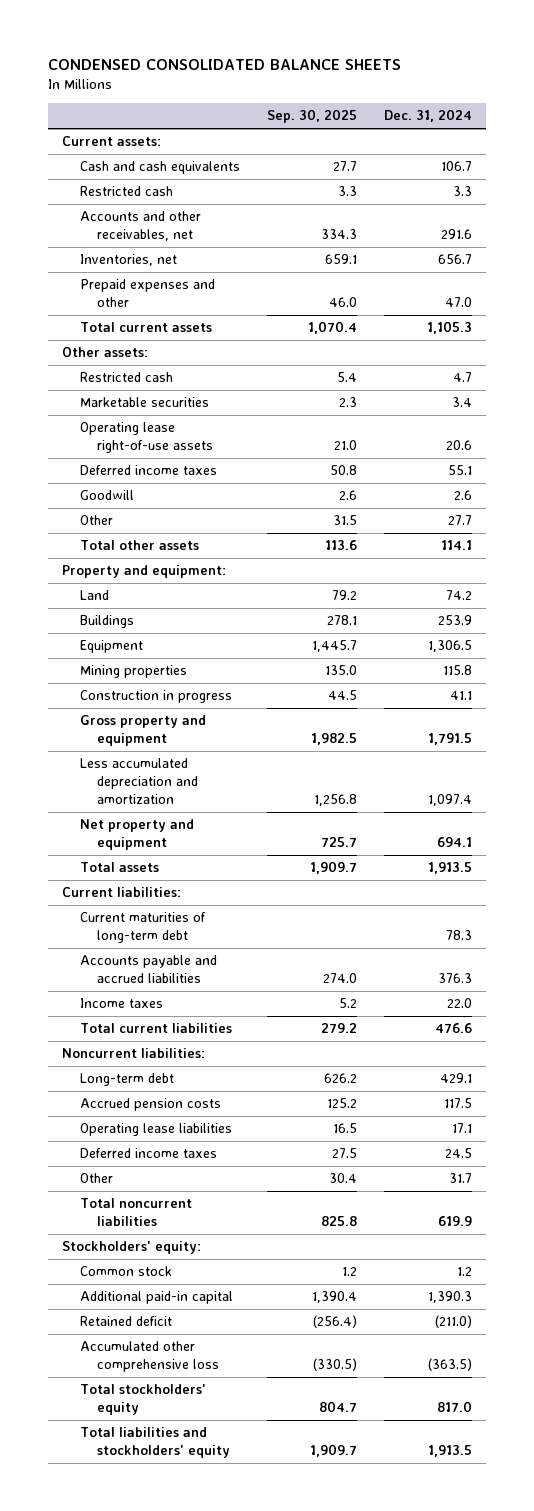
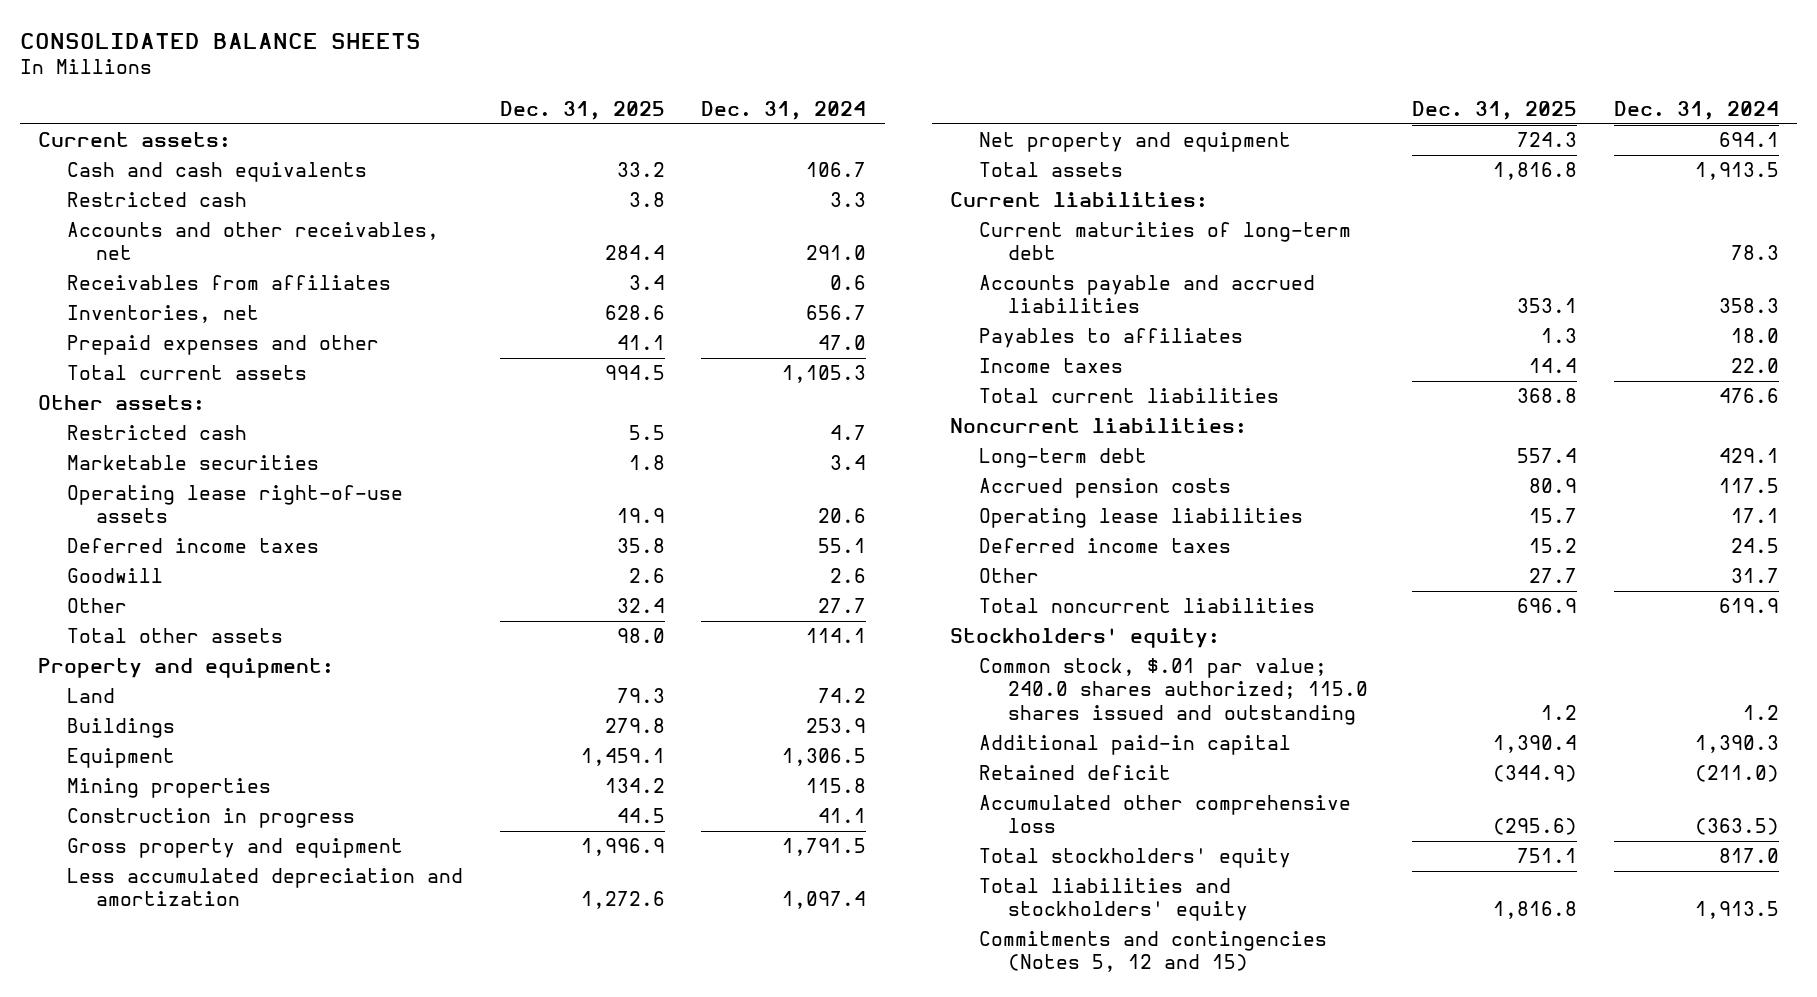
- CONDENSED CONSOLIDATED BALANCE SHEETS
+ CONSOLIDATED BALANCE SHEETS
- | Sep. 30, 2025 | Dec. 31, 2024
+ | Dec. 31, 2025 | Dec. 31, 2024
- Accounts and other receivables, net | 334.3 | 291.6
+ Accounts and other receivables, net | 284.4 | 291.0
+ Receivables from affiliates | 3.4 | 0.6
- Accounts payable and accrued liabilities | 274.0 | 376.3
+ Accounts payable and accrued liabilities | 353.1 | 358.3
+ Payables to affiliates | 1.3 | 18.0
- Common stock | 1.2 | 1.2
+ Common stock, $.01 par value; 240.0 shares authorized; 115.0 shares issued and outstanding | 1.2 | 1.2
+ Commitments and contingencies (Notes 5, 12 and 15)

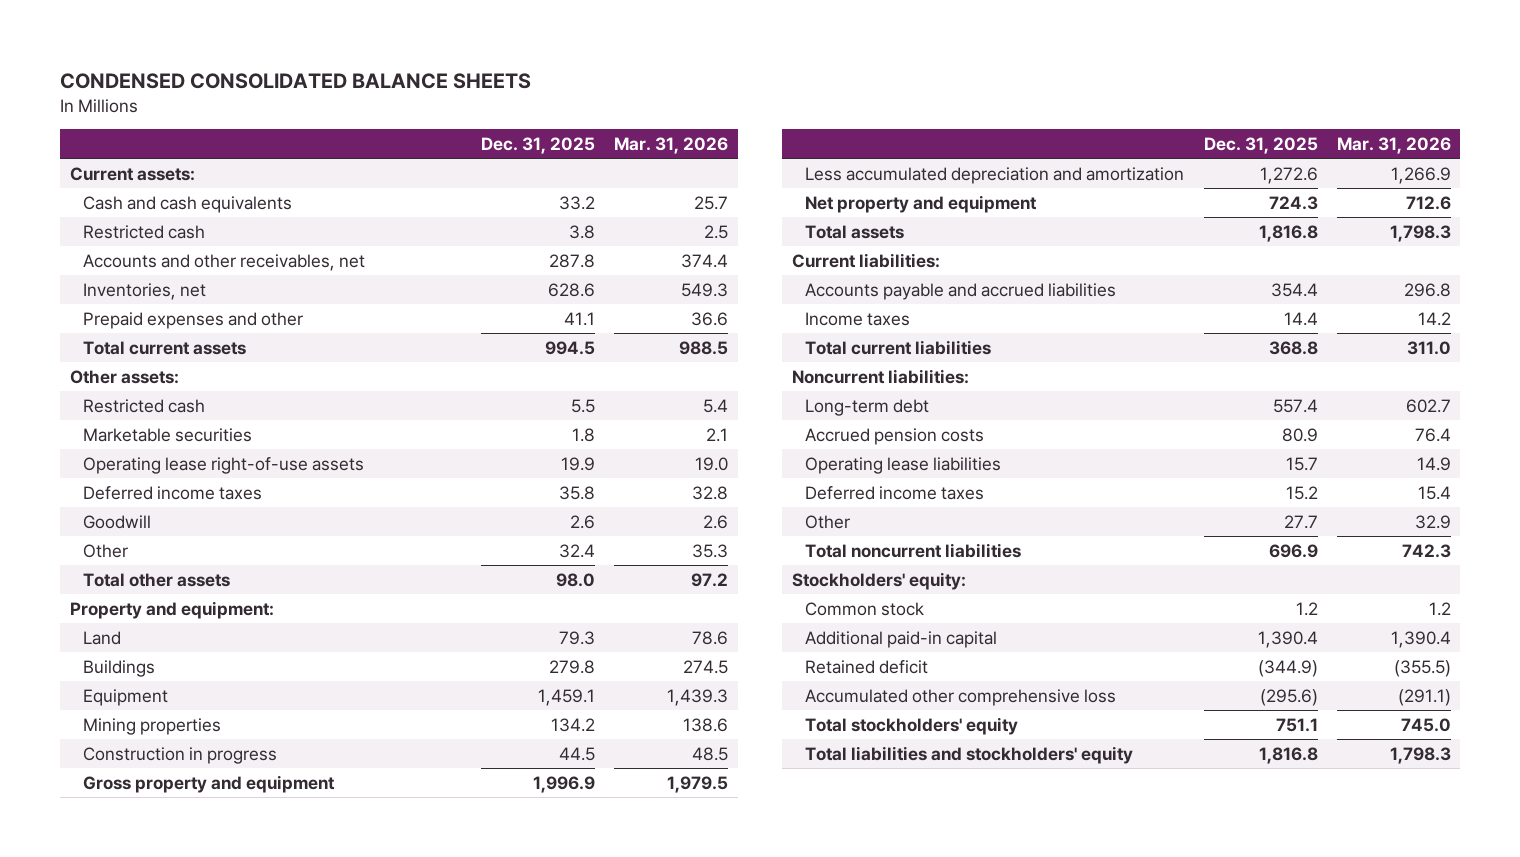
- CONSOLIDATED BALANCE SHEETS
+ CONDENSED CONSOLIDATED BALANCE SHEETS
- | Dec. 31, 2025 | Dec. 31, 2024
+ | Dec. 31, 2025 | Mar. 31, 2026
- Accounts and other receivables, net | 284.4 | 291.0
- Receivables from affiliates | 3.4 | 0.6
+ Accounts and other receivables, net | 287.8 | 374.4
- Current maturities of long-term debt | | 78.3
- Accounts payable and accrued liabilities | 353.1 | 358.3
- Payables to affiliates | 1.3 | 18.0
+ Accounts payable and accrued liabilities | 354.4 | 296.8
- Common stock, $.01 par value; 240.0 shares authorized; 115.0 shares issued and outstanding | 1.2 | 1.2
+ Common stock | 1.2 | 1.2
- Commitments and contingencies (Notes 5, 12 and 15)

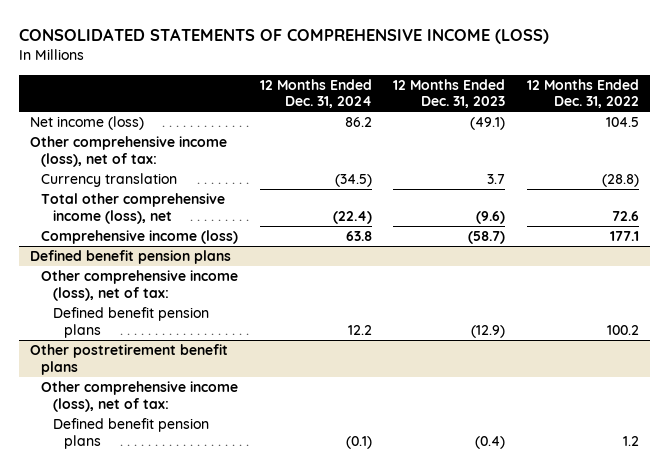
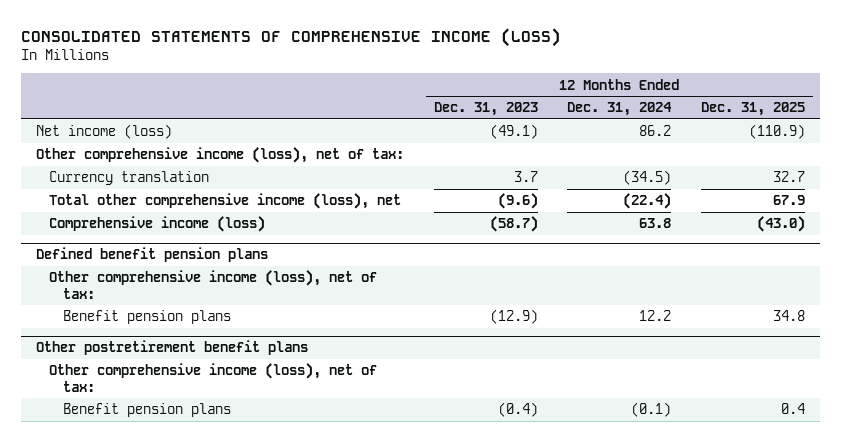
- | 12 Months Ended Dec. 31, 2024 | 12 Months Ended Dec. 31, 2023 | 12 Months Ended Dec. 31, 2022
+ | 12 Months Ended Dec. 31, 2023 | 12 Months Ended Dec. 31, 2024 | 12 Months Ended Dec. 31, 2025
@ Defined benefit pension plans
- Defined benefit pension plans | 12.2 | (12.9) | 100.2
+ Benefit pension plans | (12.9) | 12.2 | 34.8
@ Other postretirement benefit plans
- Defined benefit pension plans | (0.1) | (0.4) | 1.2
+ Benefit pension plans | (0.4) | (0.1) | 0.4

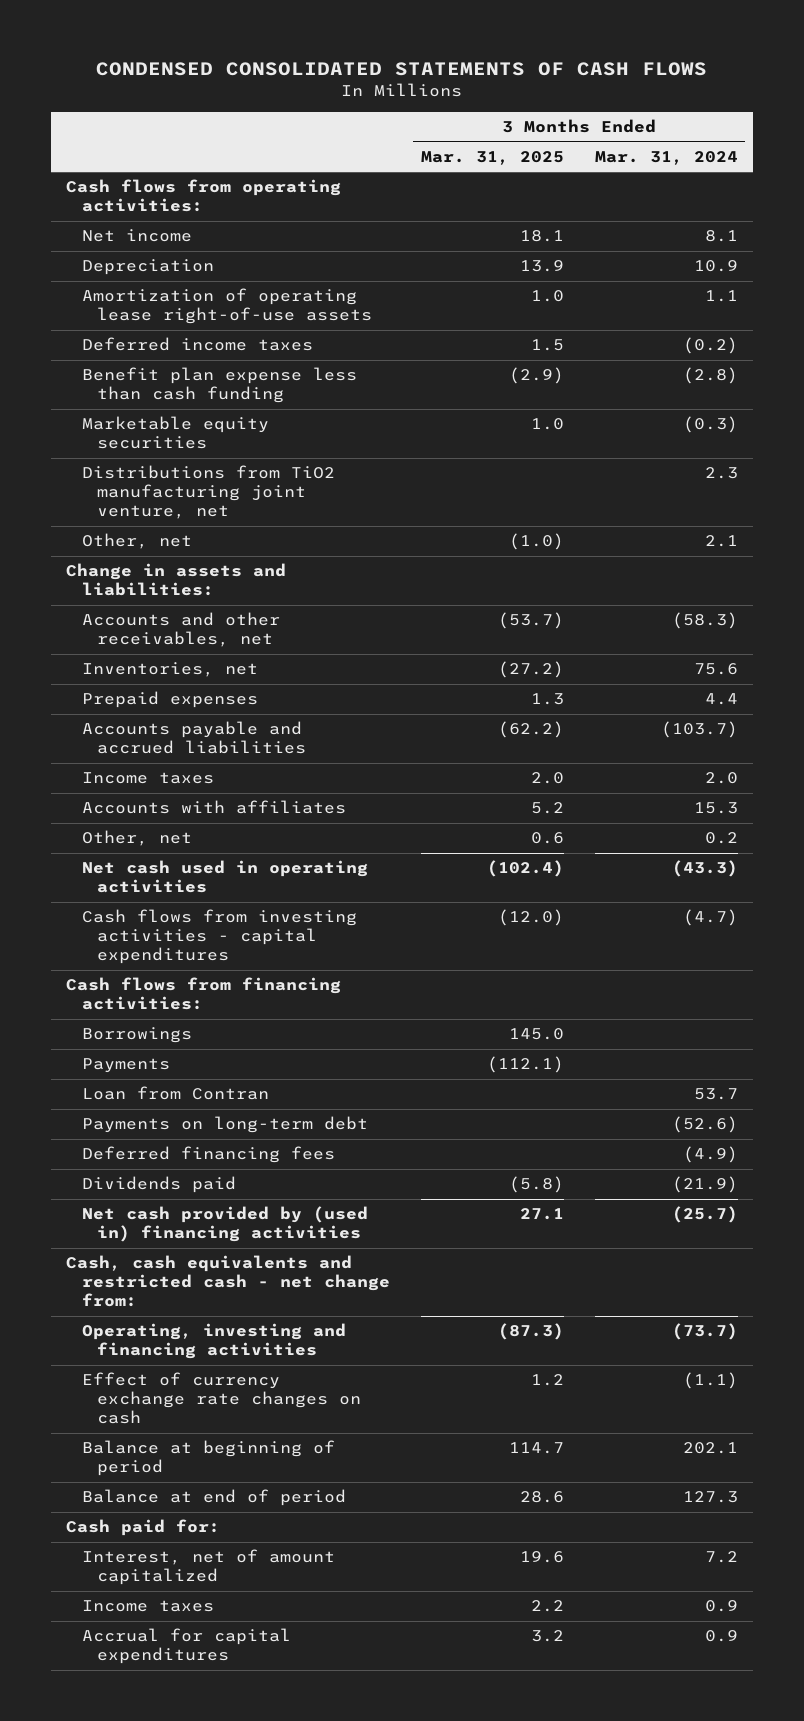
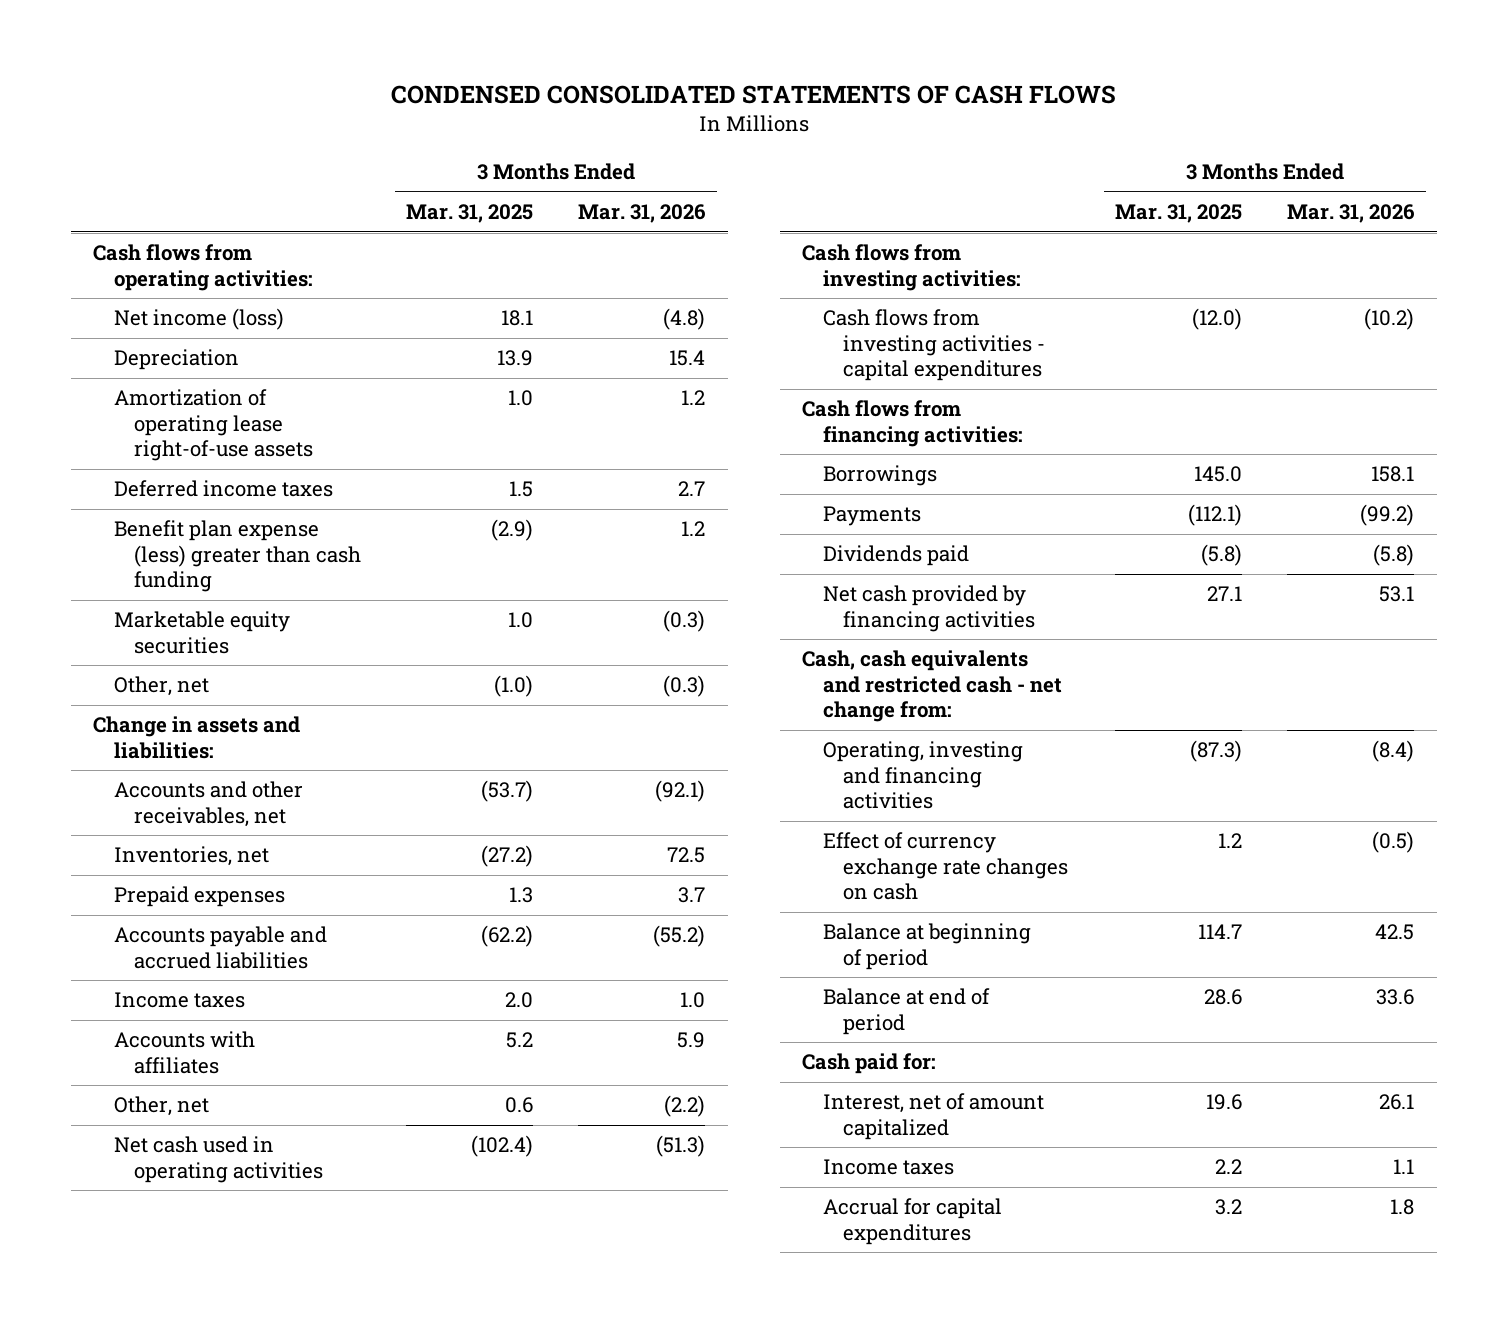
- | 3 Months Ended Mar. 31, 2025 | 3 Months Ended Mar. 31, 2024
+ | 3 Months Ended Mar. 31, 2025 | 3 Months Ended Mar. 31, 2026
- Net income | 18.1 | 8.1
+ Net income (loss) | 18.1 | (4.8)
- Benefit plan expense less than cash funding | (2.9) | (2.8)
+ Benefit plan expense (less) greater than cash funding | (2.9) | 1.2
- Distributions from TiO2 manufacturing joint venture, net | | 2.3
+ Cash flows from investing activities:
- Loan from Contran | | 53.7
- Payments on long-term debt | | (52.6)
- Deferred financing fees | | (4.9)
- Net cash provided by (used in) financing activities | 27.1 | (25.7)
+ Net cash provided by financing activities | 27.1 | 53.1

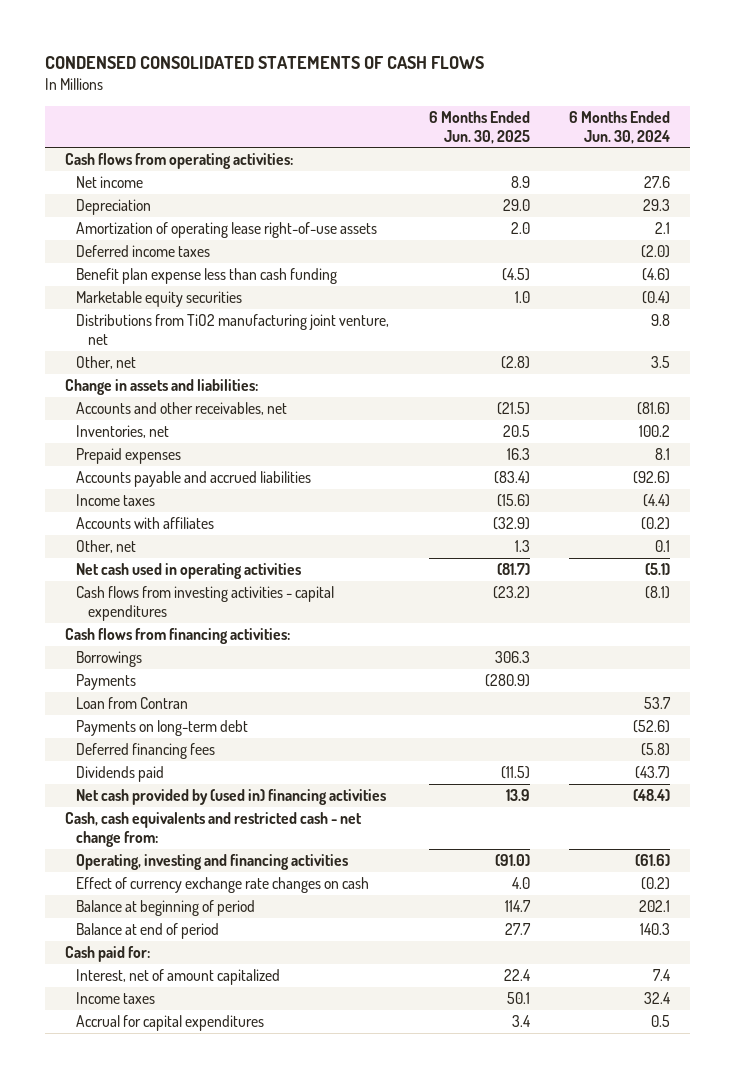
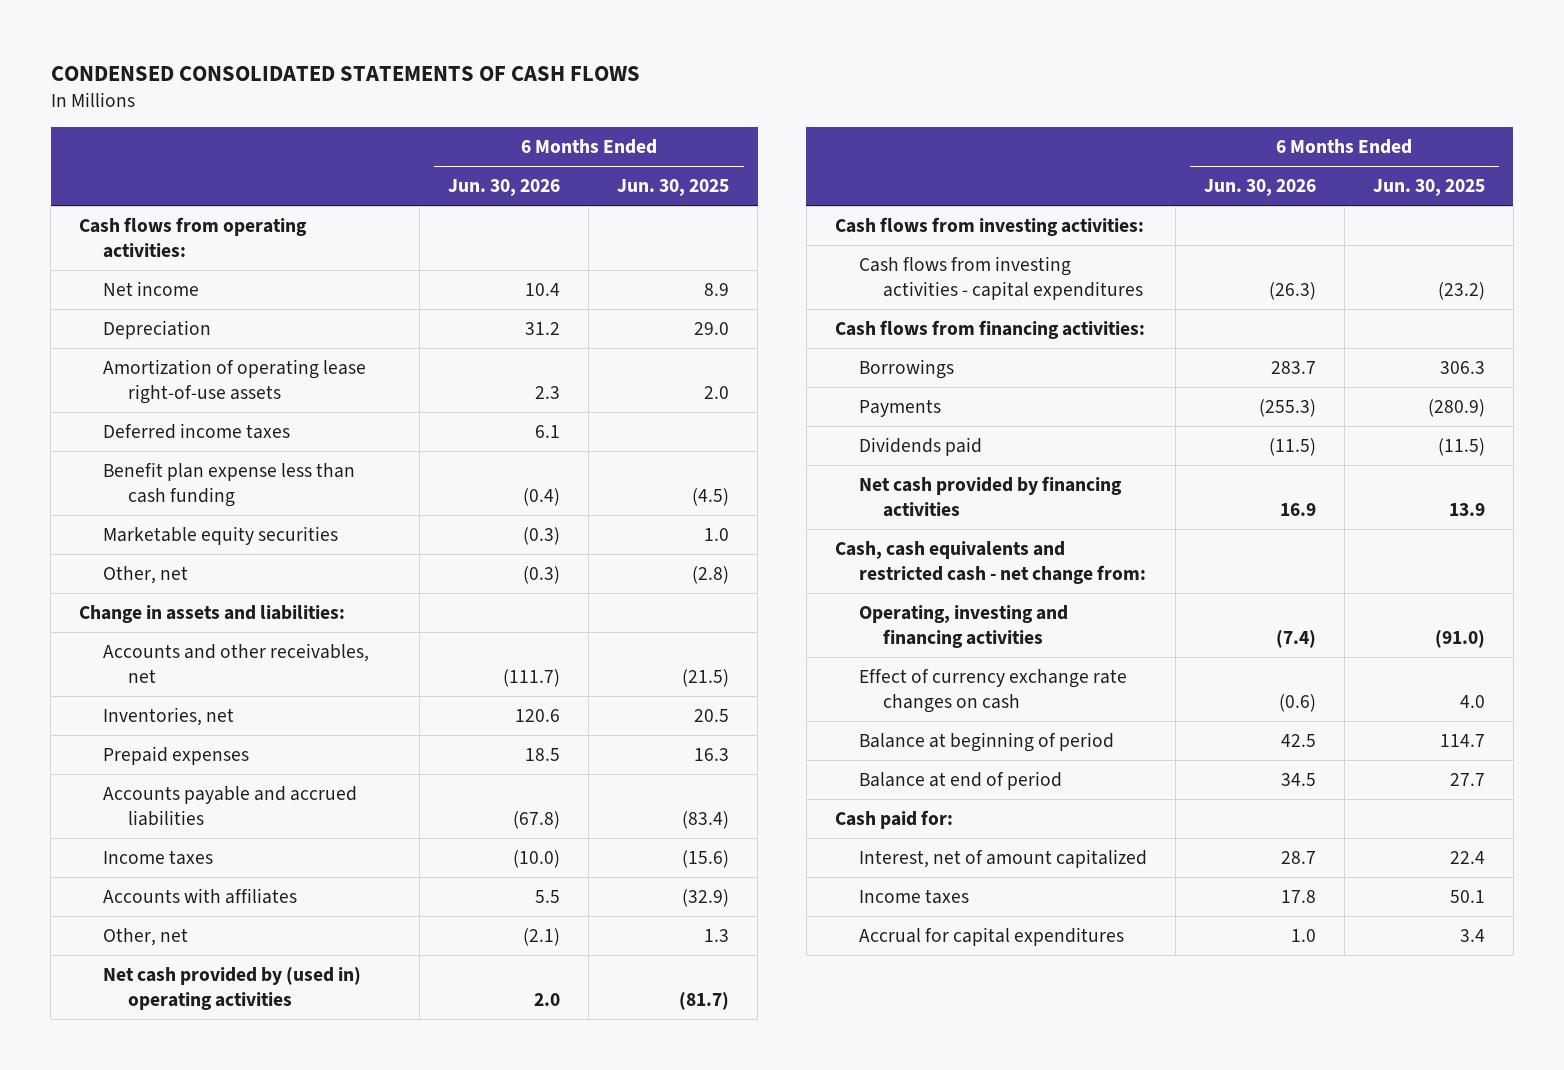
- | 6 Months Ended Jun. 30, 2025 | 6 Months Ended Jun. 30, 2024
+ | 6 Months Ended Jun. 30, 2026 | 6 Months Ended Jun. 30, 2025
- Distributions from TiO2 manufacturing joint venture, net | | 9.8
- Net cash used in operating activities | (81.7) | (5.1)
+ Net cash provided by (used in) operating activities | 2.0 | (81.7)
+ Cash flows from investing activities:
- Loan from Contran | | 53.7
- Payments on long-term debt | | (52.6)
- Deferred financing fees | | (5.8)
- Net cash provided by (used in) financing activities | 13.9 | (48.4)
+ Net cash provided by financing activities | 16.9 | 13.9

